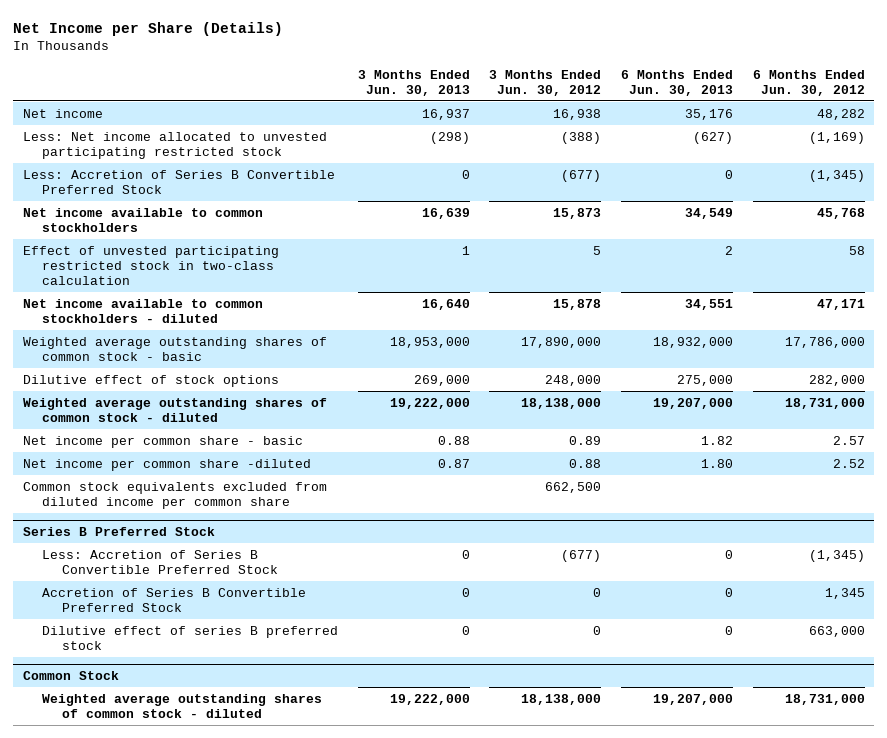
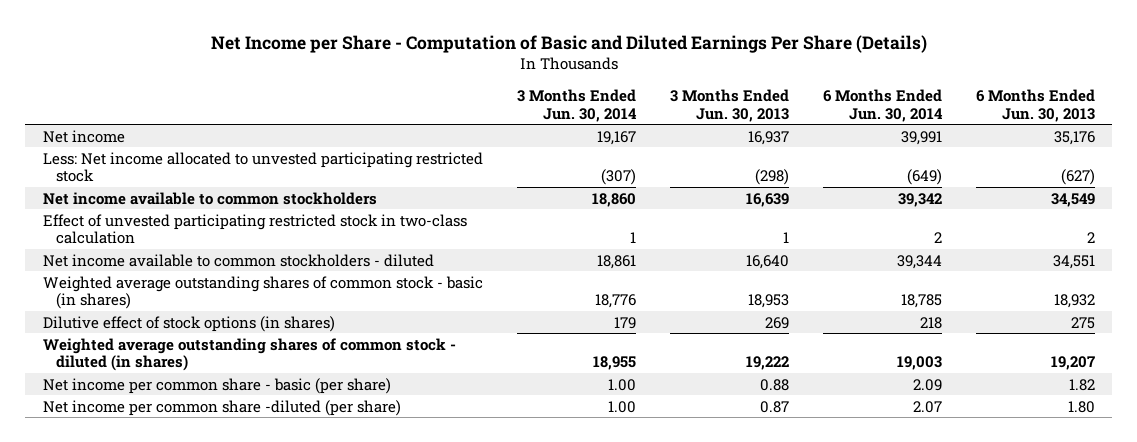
- Net Income per Share (Details)
+ Net Income per Share - Computation of Basic and Diluted Earnings Per Share (Details)
- | 3 Months Ended Jun. 30, 2013 | 3 Months Ended Jun. 30, 2012 | 6 Months Ended Jun. 30, 2013 | 6 Months Ended Jun. 30, 2012
+ | 3 Months Ended Jun. 30, 2014 | 3 Months Ended Jun. 30, 2013 | 6 Months Ended Jun. 30, 2014 | 6 Months Ended Jun. 30, 2013
- Less: Accretion of Series B Convertible Preferred Stock | 0 | (677) | 0 | (1,345)
- Weighted average outstanding shares of common stock - basic | 18,953,000 | 17,890,000 | 18,932,000 | 17,786,000
- Dilutive effect of stock options | 269,000 | 248,000 | 275,000 | 282,000
- Weighted average outstanding shares of common stock - diluted | 19,222,000 | 18,138,000 | 19,207,000 | 18,731,000
- Net income per common share - basic | 0.88 | 0.89 | 1.82 | 2.57
- Net income per common share -diluted | 0.87 | 0.88 | 1.80 | 2.52
- Common stock equivalents excluded from diluted income per common share | | 662,500 | |
- Series B Preferred Stock
- Less: Accretion of Series B Convertible Preferred Stock | 0 | (677) | 0 | (1,345)
- Accretion of Series B Convertible Preferred Stock | 0 | 0 | 0 | 1,345
- Dilutive effect of series B preferred stock | 0 | 0 | 0 | 663,000
- Common Stock
- Weighted average outstanding shares of common stock - diluted | 19,222,000 | 18,138,000 | 19,207,000 | 18,731,000
+ Weighted average outstanding shares of common stock - basic (in shares) | 18,776 | 18,953 | 18,785 | 18,932
+ Dilutive effect of stock options (in shares) | 179 | 269 | 218 | 275
+ Weighted average outstanding shares of common stock - diluted (in shares) | 18,955 | 19,222 | 19,003 | 19,207
+ Net income per common share - basic (per share) | 1.00 | 0.88 | 2.09 | 1.82
+ Net income per common share -diluted (per share) | 1.00 | 0.87 | 2.07 | 1.80

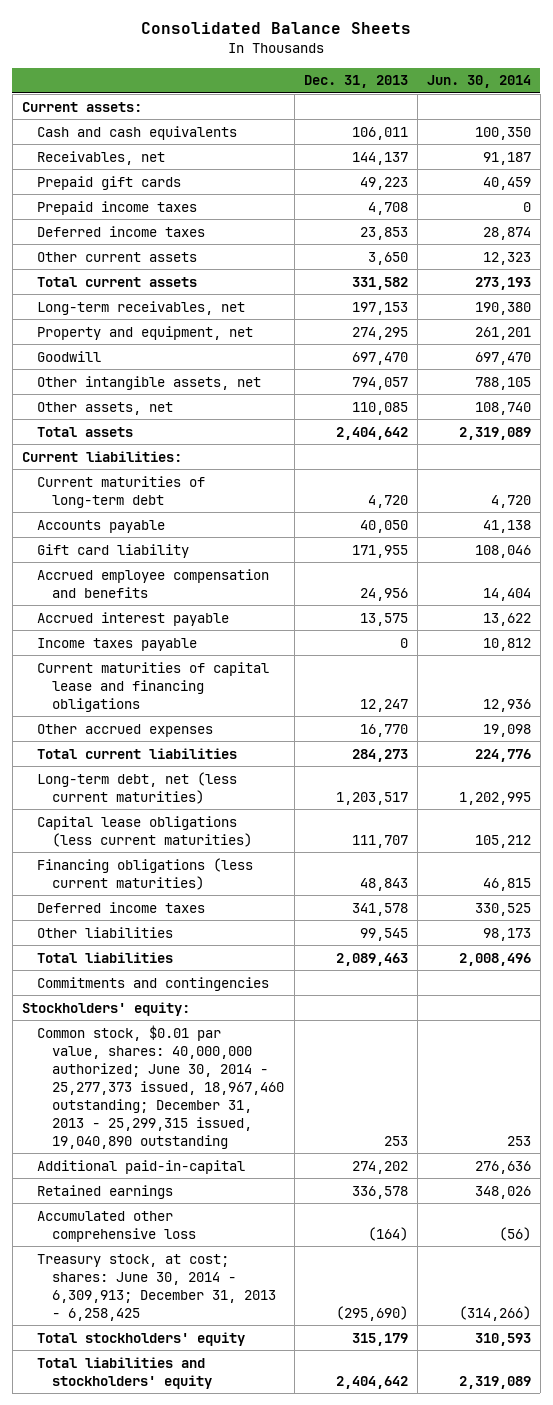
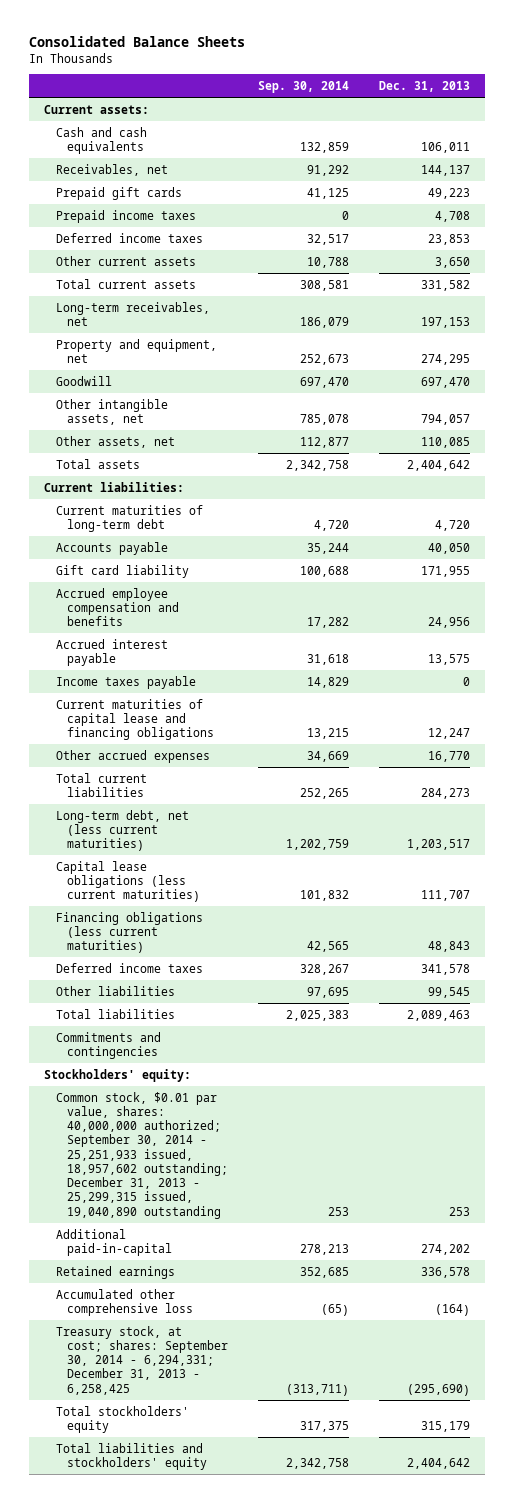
- | Dec. 31, 2013 | Jun. 30, 2014
+ | Sep. 30, 2014 | Dec. 31, 2013
- Common stock, $0.01 par value, shares: 40,000,000 authorized; June 30, 2014 - 25,277,373 issued, 18,967,460 outstanding; December 31, 2013 - 25,299,315 issued, 19,040,890 outstanding | 253 | 253
+ Common stock, $0.01 par value, shares: 40,000,000 authorized; September 30, 2014 - 25,251,933 issued, 18,957,602 outstanding; December 31, 2013 - 25,299,315 issued, 19,040,890 outstanding | 253 | 253
- Treasury stock, at cost; shares: June 30, 2014 - 6,309,913; December 31, 2013 - 6,258,425 | (295,690) | (314,266)
+ Treasury stock, at cost; shares: September 30, 2014 - 6,294,331; December 31, 2013 - 6,258,425 | (313,711) | (295,690)

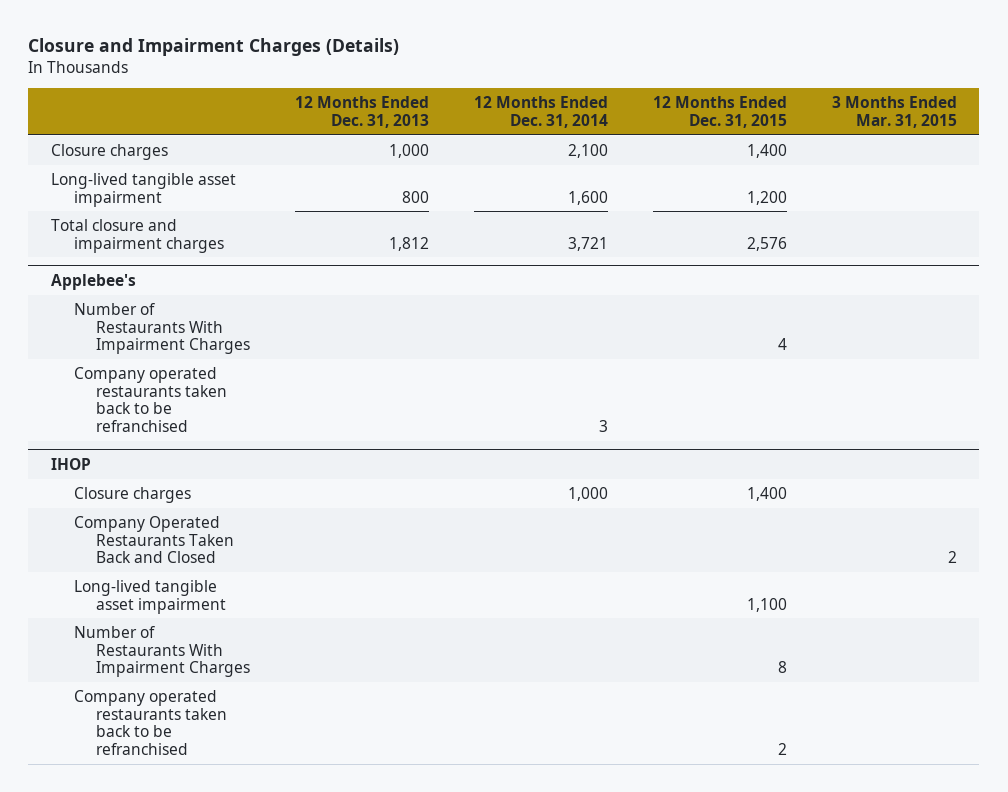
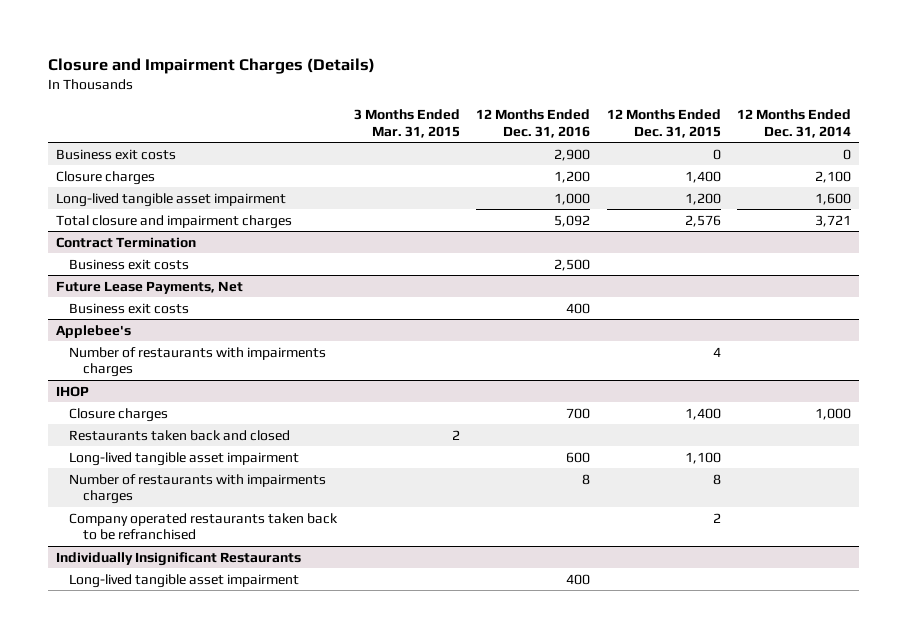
- | 12 Months Ended Dec. 31, 2013 | 12 Months Ended Dec. 31, 2014 | 12 Months Ended Dec. 31, 2015 | 3 Months Ended Mar. 31, 2015
+ | 3 Months Ended Mar. 31, 2015 | 12 Months Ended Dec. 31, 2016 | 12 Months Ended Dec. 31, 2015 | 12 Months Ended Dec. 31, 2014
+ Business exit costs | | 2,900 | 0 | 0
+ Contract Termination
+ Business exit costs | | 2,500 | |
+ Future Lease Payments, Net
+ Business exit costs | | 400 | |
@ Applebee's
- Number of Restaurants With Impairment Charges | | | 4 |
- Company operated restaurants taken back to be refranchised | | 3 | |
+ Number of restaurants with impairments charges | | | 4 |
@ IHOP
- Company Operated Restaurants Taken Back and Closed | | | | 2
+ Restaurants taken back and closed | 2 | | |
- Number of Restaurants With Impairment Charges | | | 8 |
+ Number of restaurants with impairments charges | | 8 | 8 |
+ Individually Insignificant Restaurants
+ Long-lived tangible asset impairment | | 400 | |

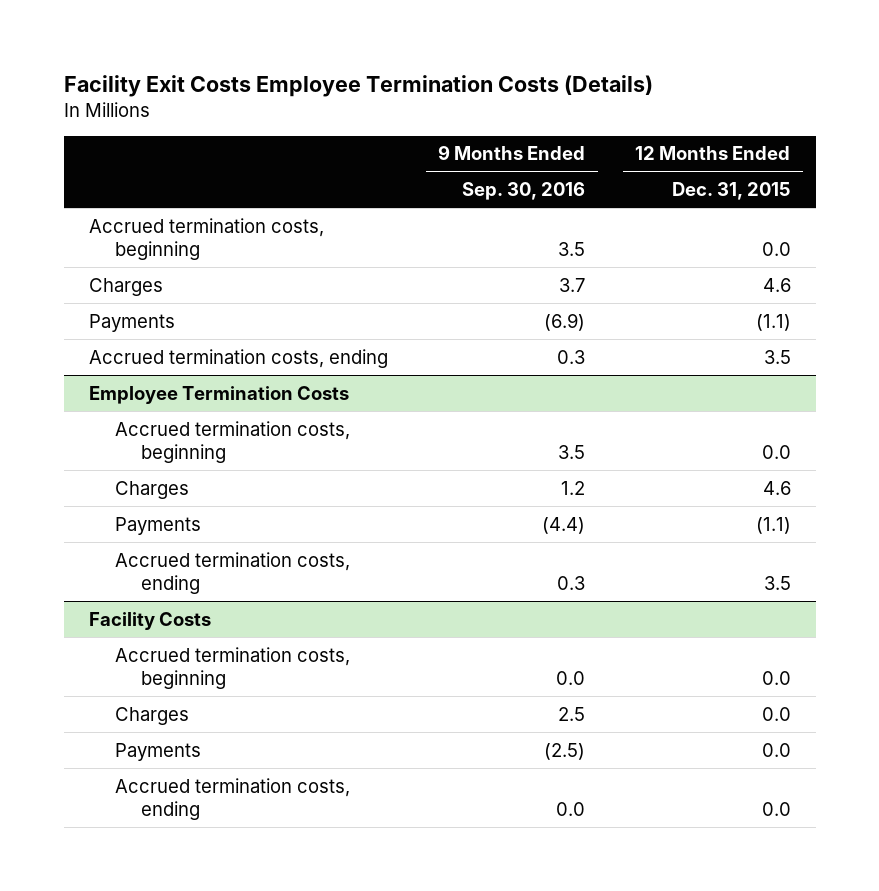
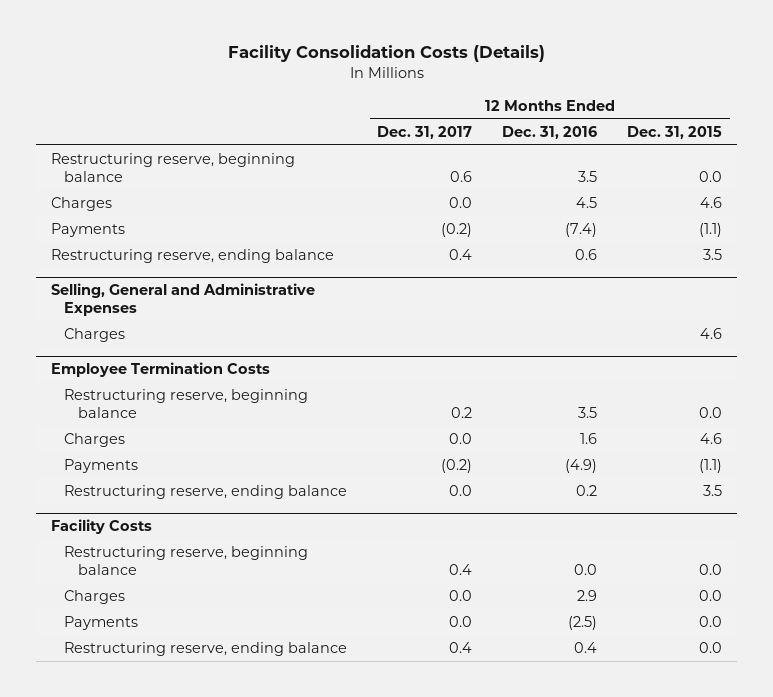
- Facility Exit Costs Employee Termination Costs (Details)
+ Facility Consolidation Costs (Details)
- | 9 Months Ended Sep. 30, 2016 | 12 Months Ended Dec. 31, 2015
+ | 12 Months Ended Dec. 31, 2017 | 12 Months Ended Dec. 31, 2016 | 12 Months Ended Dec. 31, 2015
- Accrued termination costs, beginning | 3.5 | 0.0
+ Restructuring reserve, beginning balance | 0.6 | 3.5 | 0.0
- Accrued termination costs, ending | 0.3 | 3.5
+ Restructuring reserve, ending balance | 0.4 | 0.6 | 3.5
+ Selling, General and Administrative Expenses
+ Charges | | | 4.6
@ Employee Termination Costs
- Accrued termination costs, beginning | 3.5 | 0.0
+ Restructuring reserve, beginning balance | 0.2 | 3.5 | 0.0
- Accrued termination costs, ending | 0.3 | 3.5
+ Restructuring reserve, ending balance | 0.0 | 0.2 | 3.5
@ Facility Costs
- Accrued termination costs, beginning | 0.0 | 0.0
+ Restructuring reserve, beginning balance | 0.4 | 0.0 | 0.0
- Accrued termination costs, ending | 0.0 | 0.0
+ Restructuring reserve, ending balance | 0.4 | 0.4 | 0.0

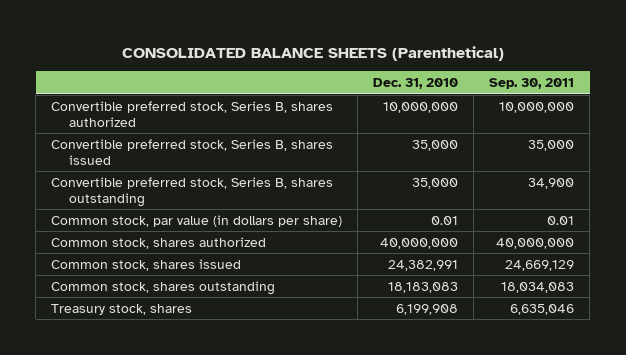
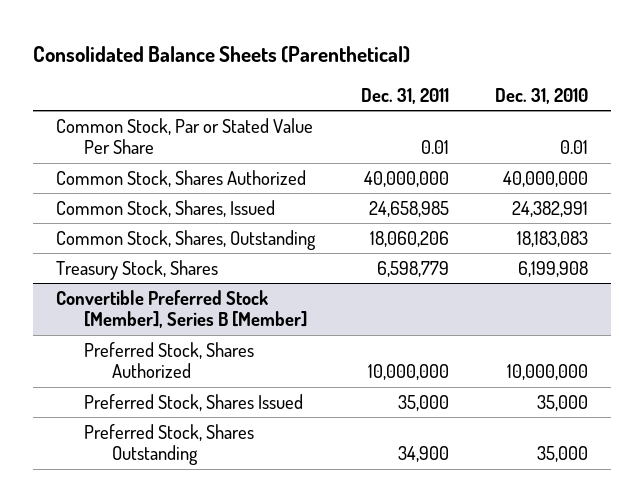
- CONSOLIDATED BALANCE SHEETS (Parenthetical)
+ Consolidated Balance Sheets (Parenthetical)
- | Dec. 31, 2010 | Sep. 30, 2011
+ | Dec. 31, 2011 | Dec. 31, 2010
- Convertible preferred stock, Series B, shares authorized | 10,000,000 | 10,000,000
- Convertible preferred stock, Series B, shares issued | 35,000 | 35,000
- Convertible preferred stock, Series B, shares outstanding | 35,000 | 34,900
- Common stock, par value (in dollars per share) | 0.01 | 0.01
- Common stock, shares authorized | 40,000,000 | 40,000,000
- Common stock, shares issued | 24,382,991 | 24,669,129
- Common stock, shares outstanding | 18,183,083 | 18,034,083
- Treasury stock, shares | 6,199,908 | 6,635,046
+ Common Stock, Par or Stated Value Per Share | 0.01 | 0.01
+ Common Stock, Shares Authorized | 40,000,000 | 40,000,000
+ Common Stock, Shares, Issued | 24,658,985 | 24,382,991
+ Common Stock, Shares, Outstanding | 18,060,206 | 18,183,083
+ Treasury Stock, Shares | 6,598,779 | 6,199,908
+ Convertible Preferred Stock [Member], Series B [Member]
+ Preferred Stock, Shares Authorized | 10,000,000 | 10,000,000
+ Preferred Stock, Shares Issued | 35,000 | 35,000
+ Preferred Stock, Shares Outstanding | 34,900 | 35,000

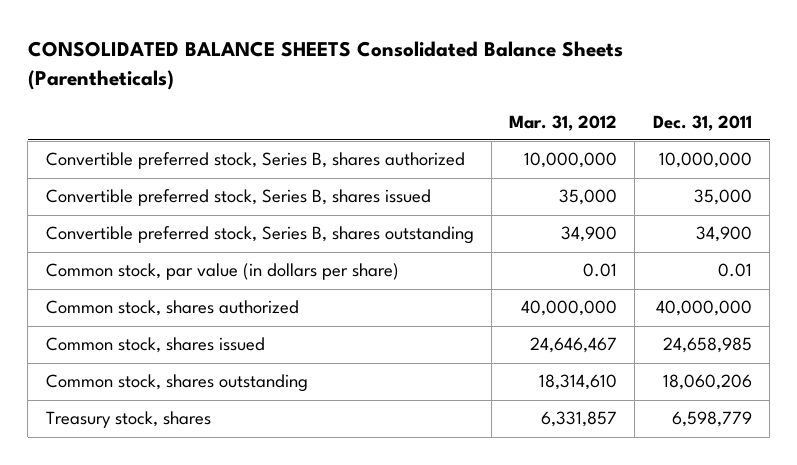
- Consolidated Balance Sheets (Parenthetical)
+ CONSOLIDATED BALANCE SHEETS Consolidated Balance Sheets (Parentheticals)
- | Dec. 31, 2011 | Dec. 31, 2010
+ | Mar. 31, 2012 | Dec. 31, 2011
- Common Stock, Par or Stated Value Per Share | 0.01 | 0.01
- Common Stock, Shares Authorized | 40,000,000 | 40,000,000
- Common Stock, Shares, Issued | 24,658,985 | 24,382,991
- Common Stock, Shares, Outstanding | 18,060,206 | 18,183,083
- Treasury Stock, Shares | 6,598,779 | 6,199,908
- Convertible Preferred Stock [Member], Series B [Member]
- Preferred Stock, Shares Authorized | 10,000,000 | 10,000,000
- Preferred Stock, Shares Issued | 35,000 | 35,000
- Preferred Stock, Shares Outstanding | 34,900 | 35,000
+ Convertible preferred stock, Series B, shares authorized | 10,000,000 | 10,000,000
+ Convertible preferred stock, Series B, shares issued | 35,000 | 35,000
+ Convertible preferred stock, Series B, shares outstanding | 34,900 | 34,900
+ Common stock, par value (in dollars per share) | 0.01 | 0.01
+ Common stock, shares authorized | 40,000,000 | 40,000,000
+ Common stock, shares issued | 24,646,467 | 24,658,985
+ Common stock, shares outstanding | 18,314,610 | 18,060,206
+ Treasury stock, shares | 6,331,857 | 6,598,779

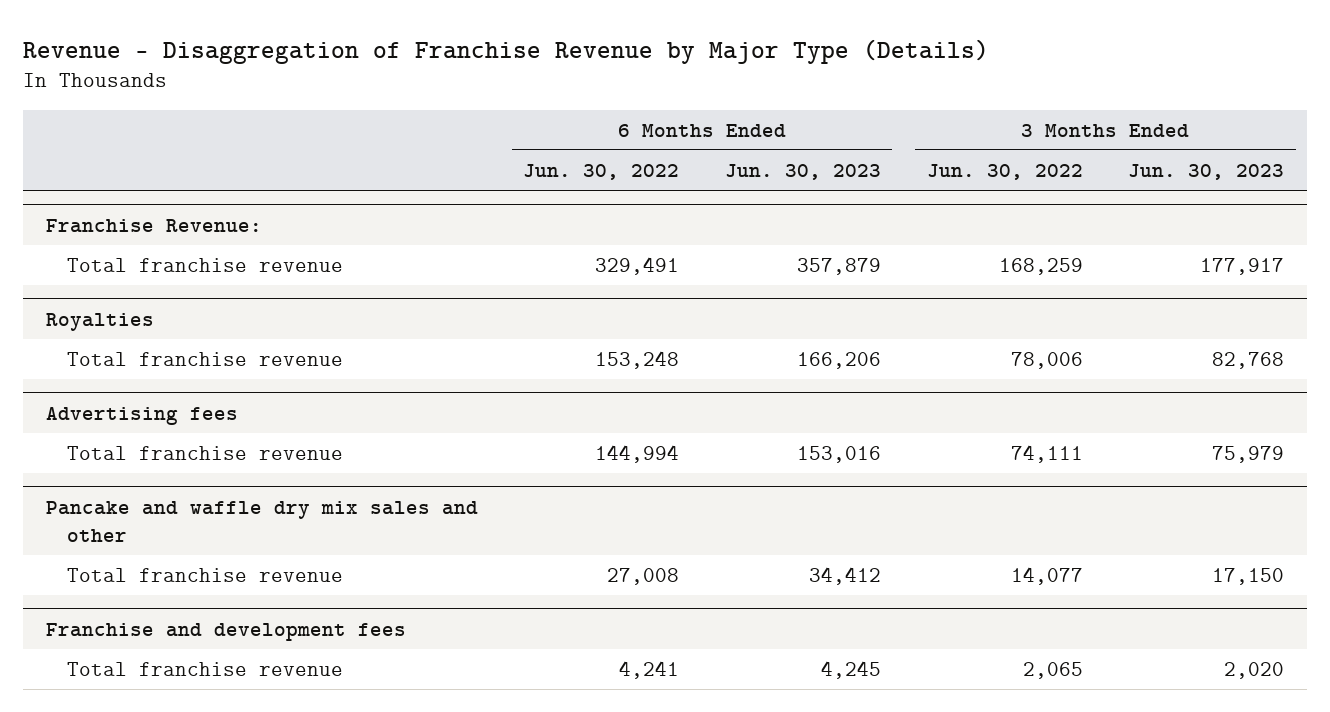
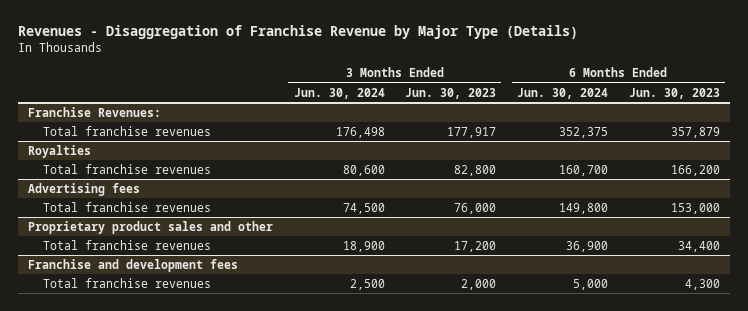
- Revenue - Disaggregation of Franchise Revenue by Major Type (Details)
+ Revenues - Disaggregation of Franchise Revenue by Major Type (Details)
- | 6 Months Ended Jun. 30, 2022 | 6 Months Ended Jun. 30, 2023 | 3 Months Ended Jun. 30, 2022 | 3 Months Ended Jun. 30, 2023
+ | 3 Months Ended Jun. 30, 2024 | 3 Months Ended Jun. 30, 2023 | 6 Months Ended Jun. 30, 2024 | 6 Months Ended Jun. 30, 2023
- Franchise Revenue:
- Total franchise revenue | 329,491 | 357,879 | 168,259 | 177,917
+ Franchise Revenues:
+ Total franchise revenues | 176,498 | 177,917 | 352,375 | 357,879
@ Royalties
- Total franchise revenue | 153,248 | 166,206 | 78,006 | 82,768
+ Total franchise revenues | 80,600 | 82,800 | 160,700 | 166,200
@ Advertising fees
- Total franchise revenue | 144,994 | 153,016 | 74,111 | 75,979
- Pancake and waffle dry mix sales and other
- Total franchise revenue | 27,008 | 34,412 | 14,077 | 17,150
@ Advertising fees
+ Total franchise revenues | 74,500 | 76,000 | 149,800 | 153,000
+ Proprietary product sales and other
+ Total franchise revenues | 18,900 | 17,200 | 36,900 | 34,400
@ Franchise and development fees
- Total franchise revenue | 4,241 | 4,245 | 2,065 | 2,020
+ Total franchise revenues | 2,500 | 2,000 | 5,000 | 4,300

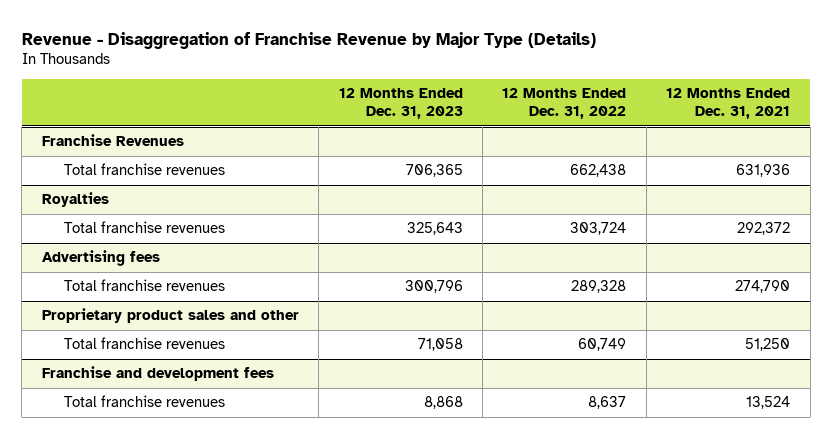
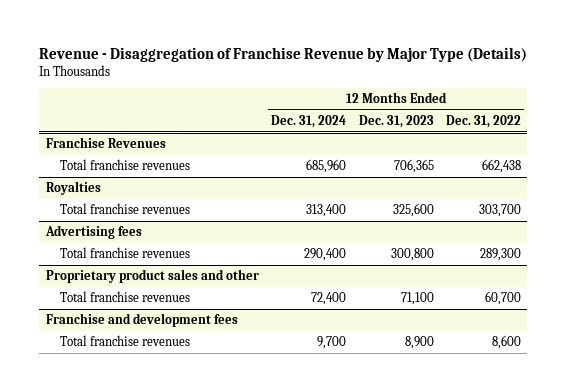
- | 12 Months Ended Dec. 31, 2023 | 12 Months Ended Dec. 31, 2022 | 12 Months Ended Dec. 31, 2021
+ | 12 Months Ended Dec. 31, 2024 | 12 Months Ended Dec. 31, 2023 | 12 Months Ended Dec. 31, 2022
@ Royalties
- Total franchise revenues | 325,643 | 303,724 | 292,372
+ Total franchise revenues | 313,400 | 325,600 | 303,700
@ Advertising fees
- Total franchise revenues | 300,796 | 289,328 | 274,790
+ Total franchise revenues | 290,400 | 300,800 | 289,300
@ Proprietary product sales and other
- Total franchise revenues | 71,058 | 60,749 | 51,250
+ Total franchise revenues | 72,400 | 71,100 | 60,700
@ Franchise and development fees
- Total franchise revenues | 8,868 | 8,637 | 13,524
+ Total franchise revenues | 9,700 | 8,900 | 8,600

